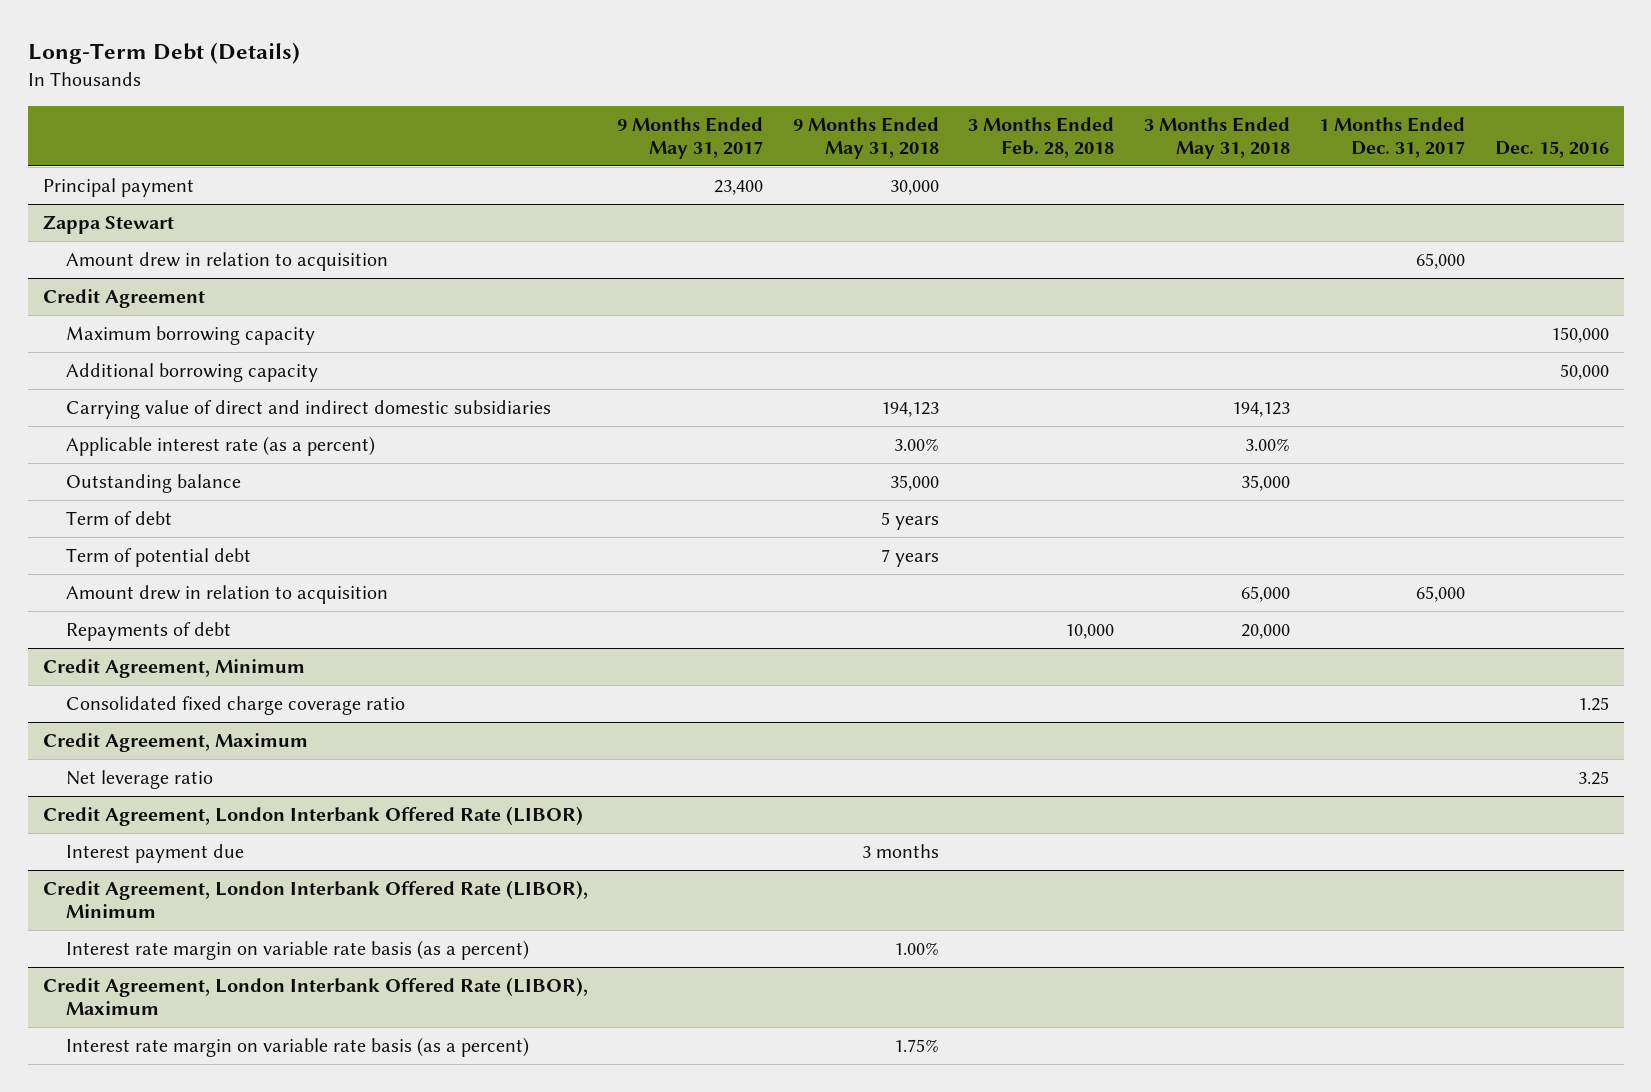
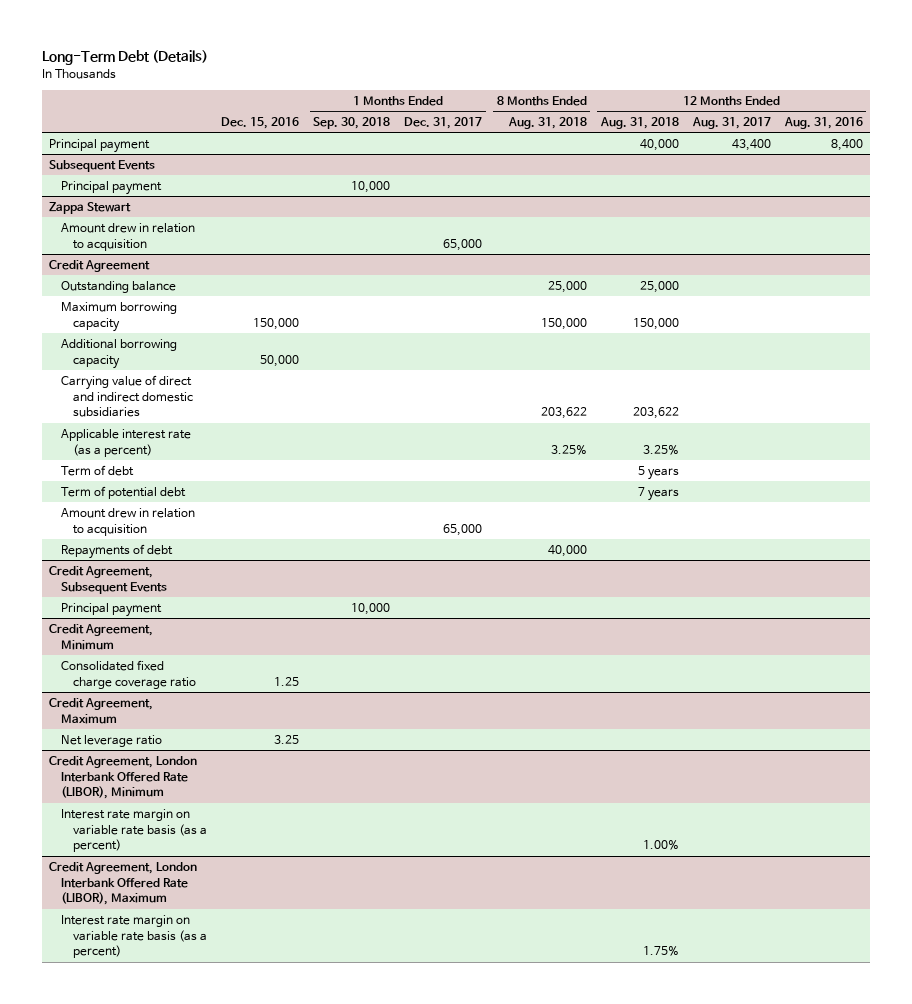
- | 9 Months Ended May 31, 2017 | 9 Months Ended May 31, 2018 | 3 Months Ended Feb. 28, 2018 | 3 Months Ended May 31, 2018 | 1 Months Ended Dec. 31, 2017 | Dec. 15, 2016
+ | Dec. 15, 2016 | 1 Months Ended Sep. 30, 2018 | 1 Months Ended Dec. 31, 2017 | 8 Months Ended Aug. 31, 2018 | 12 Months Ended Aug. 31, 2018 | 12 Months Ended Aug. 31, 2017 | 12 Months Ended Aug. 31, 2016
+ Subsequent Events
+ Principal payment | | 10,000 | | | | |
@ Credit Agreement
moved up: Outstanding balance | | | | 25,000 | 25,000 | |
+ Credit Agreement, Subsequent Events
+ Principal payment | | 10,000 | | | | |
- Credit Agreement, London Interbank Offered Rate (LIBOR)
- Interest payment due | | 3 months | | | |

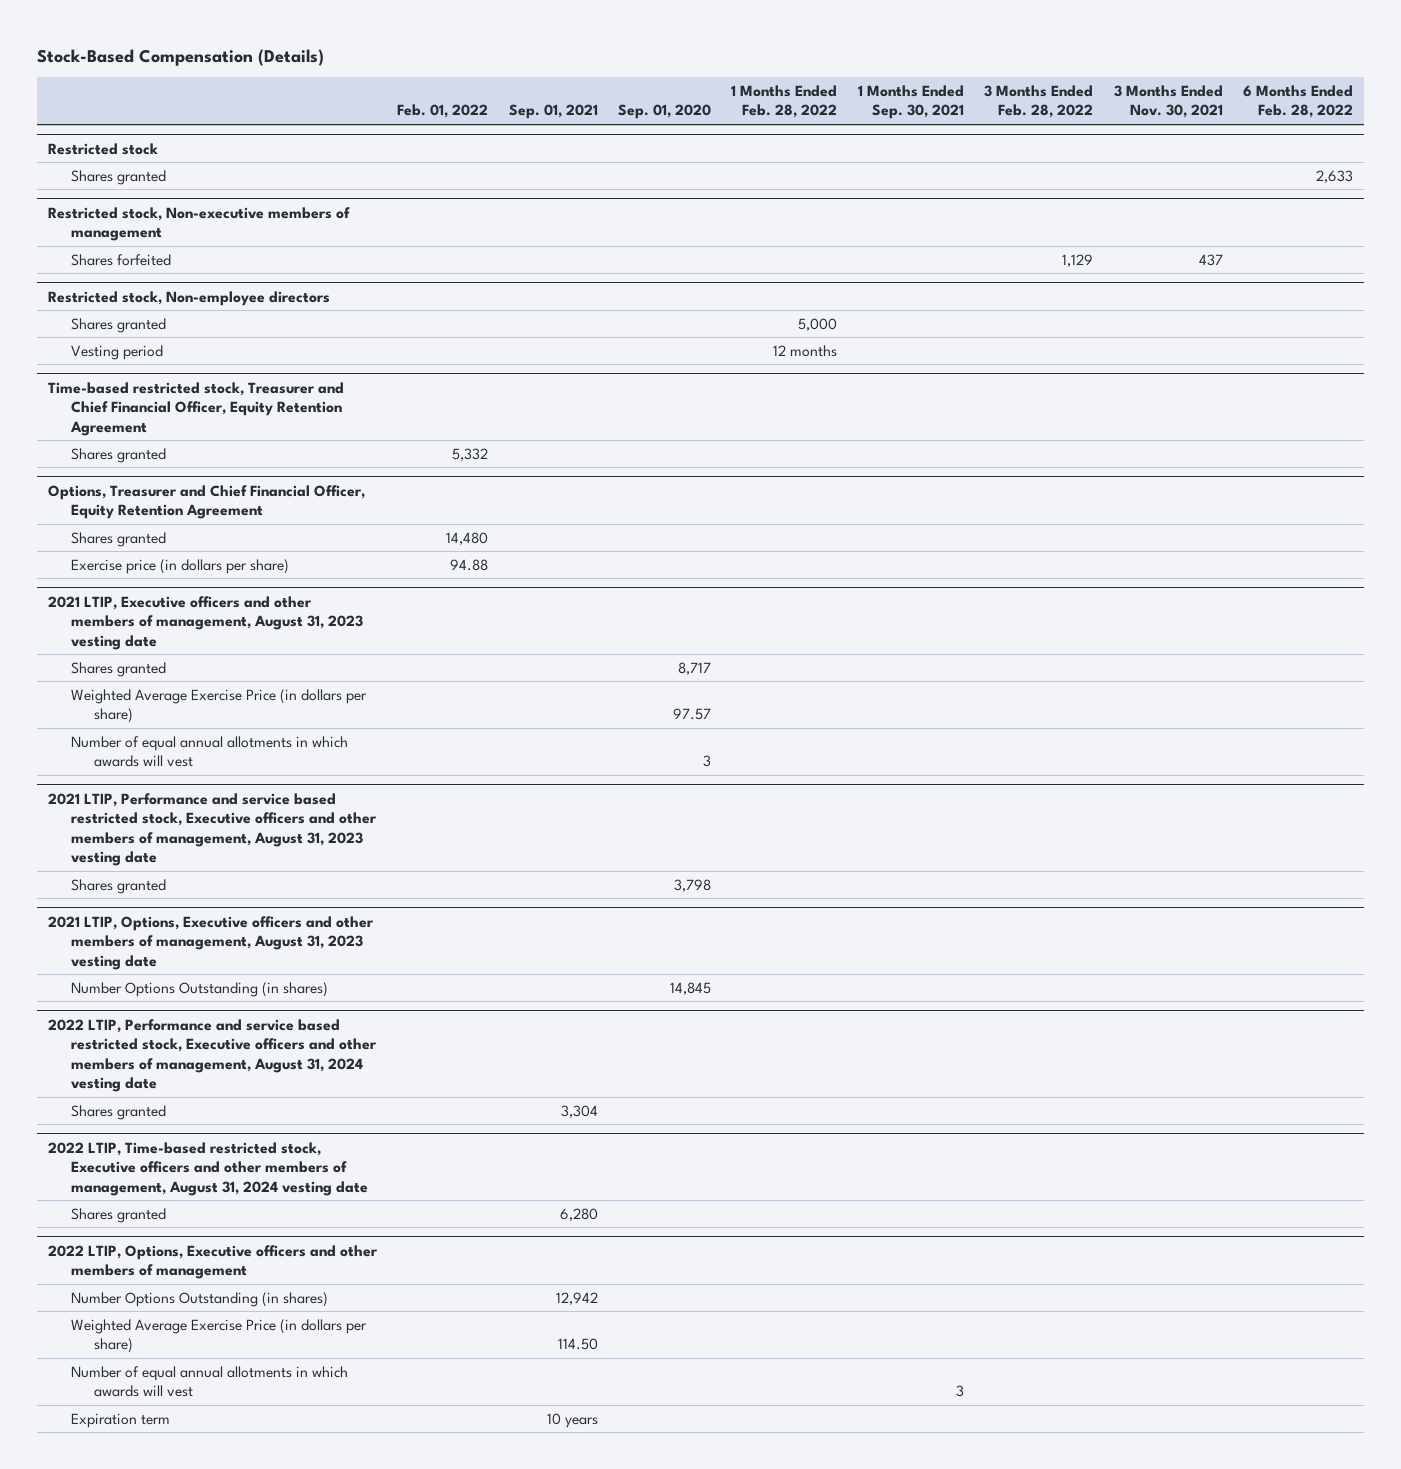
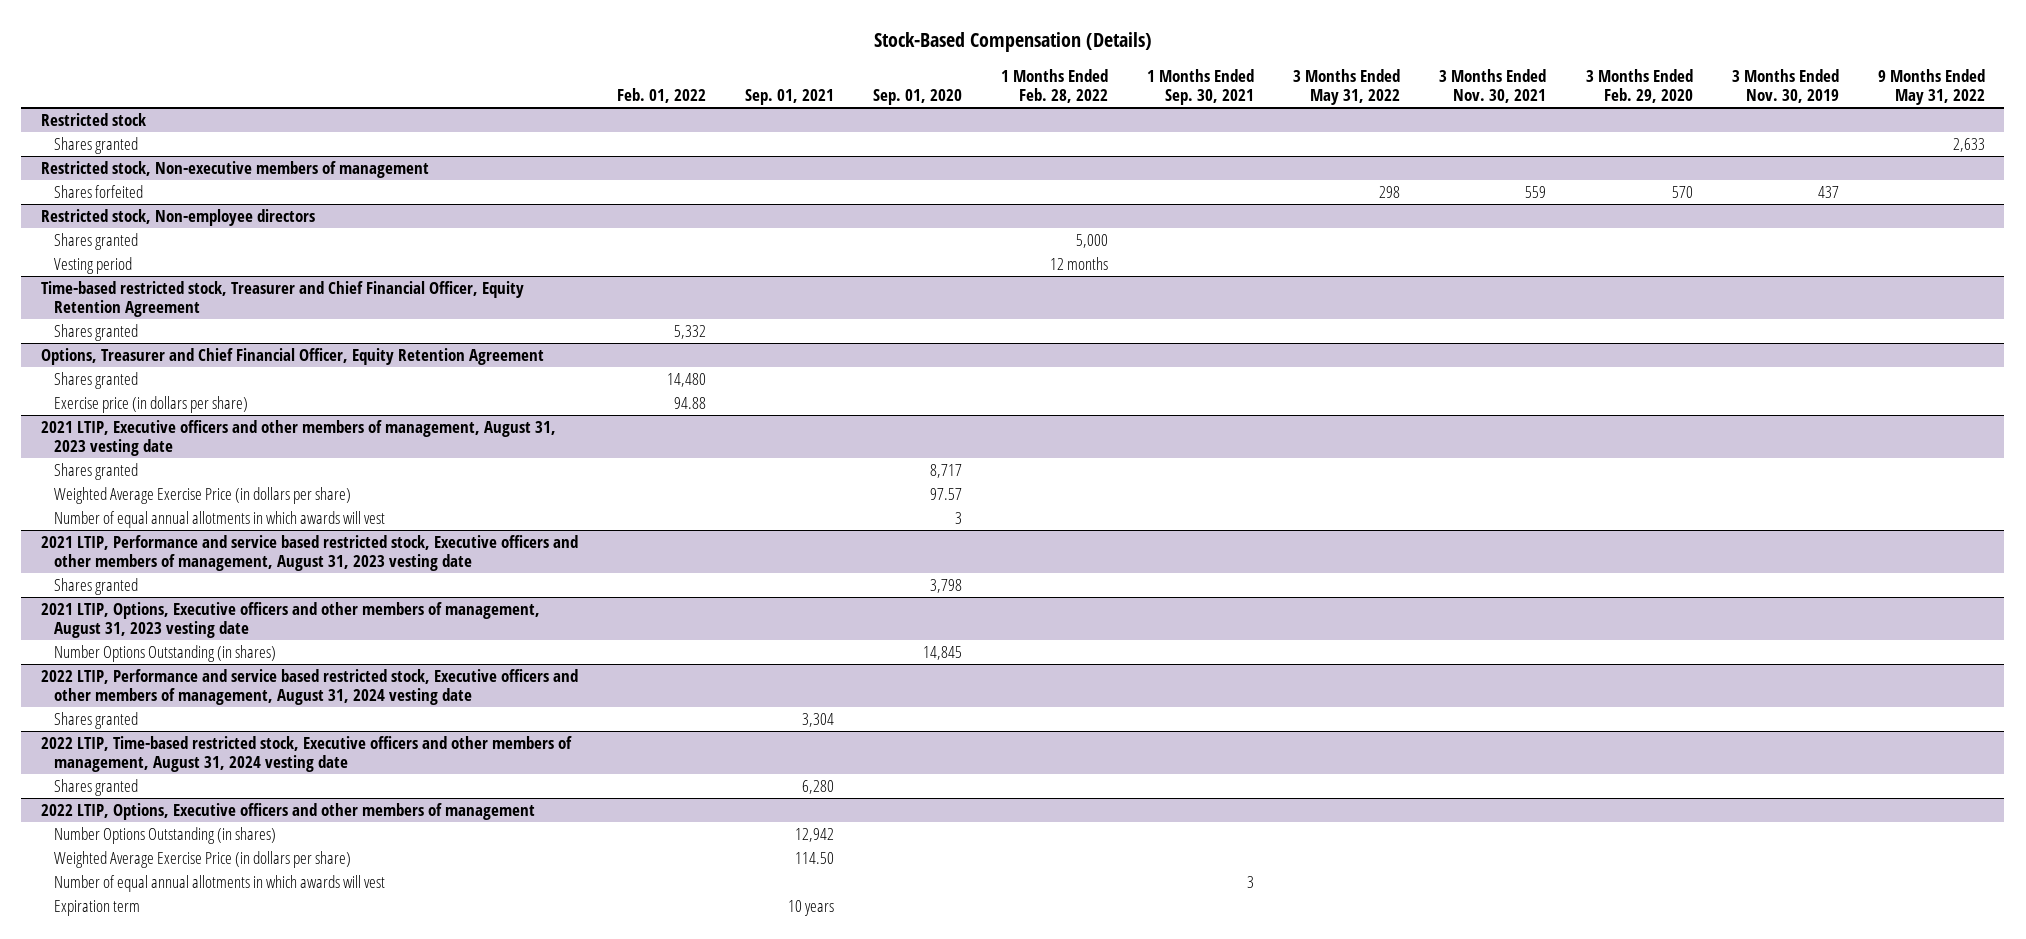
- | Feb. 01, 2022 | Sep. 01, 2021 | Sep. 01, 2020 | 1 Months Ended Feb. 28, 2022 | 1 Months Ended Sep. 30, 2021 | 3 Months Ended Feb. 28, 2022 | 3 Months Ended Nov. 30, 2021 | 6 Months Ended Feb. 28, 2022
+ | Feb. 01, 2022 | Sep. 01, 2021 | Sep. 01, 2020 | 1 Months Ended Feb. 28, 2022 | 1 Months Ended Sep. 30, 2021 | 3 Months Ended May 31, 2022 | 3 Months Ended Nov. 30, 2021 | 3 Months Ended Feb. 29, 2020 | 3 Months Ended Nov. 30, 2019 | 9 Months Ended May 31, 2022
@ Restricted stock, Non-executive members of management
- Shares forfeited | | | | | | 1,129 | 437 |
+ Shares forfeited | | | | | | 298 | 559 | 570 | 437 |

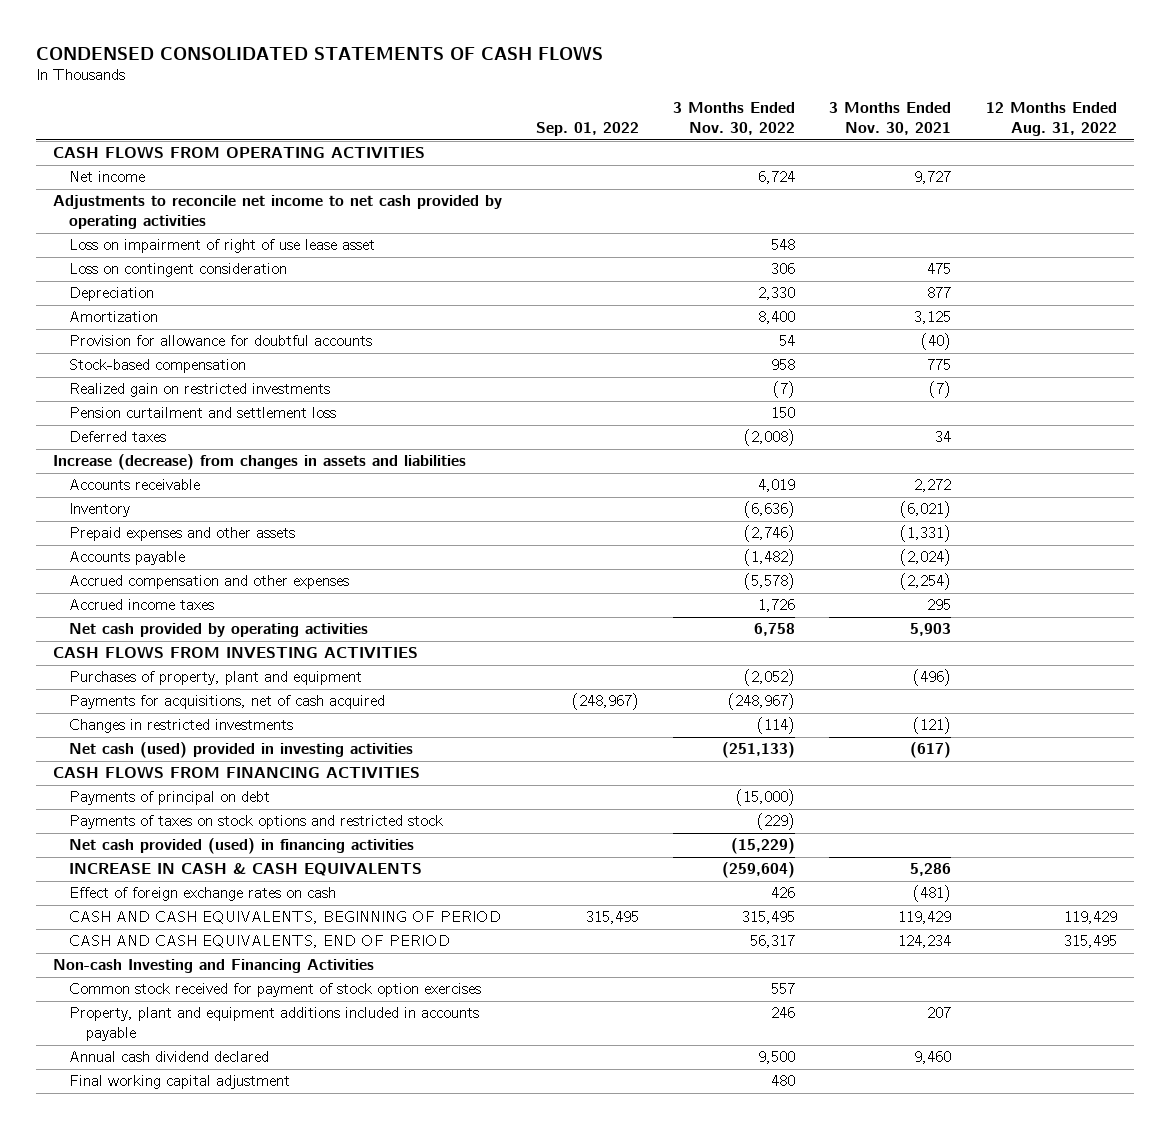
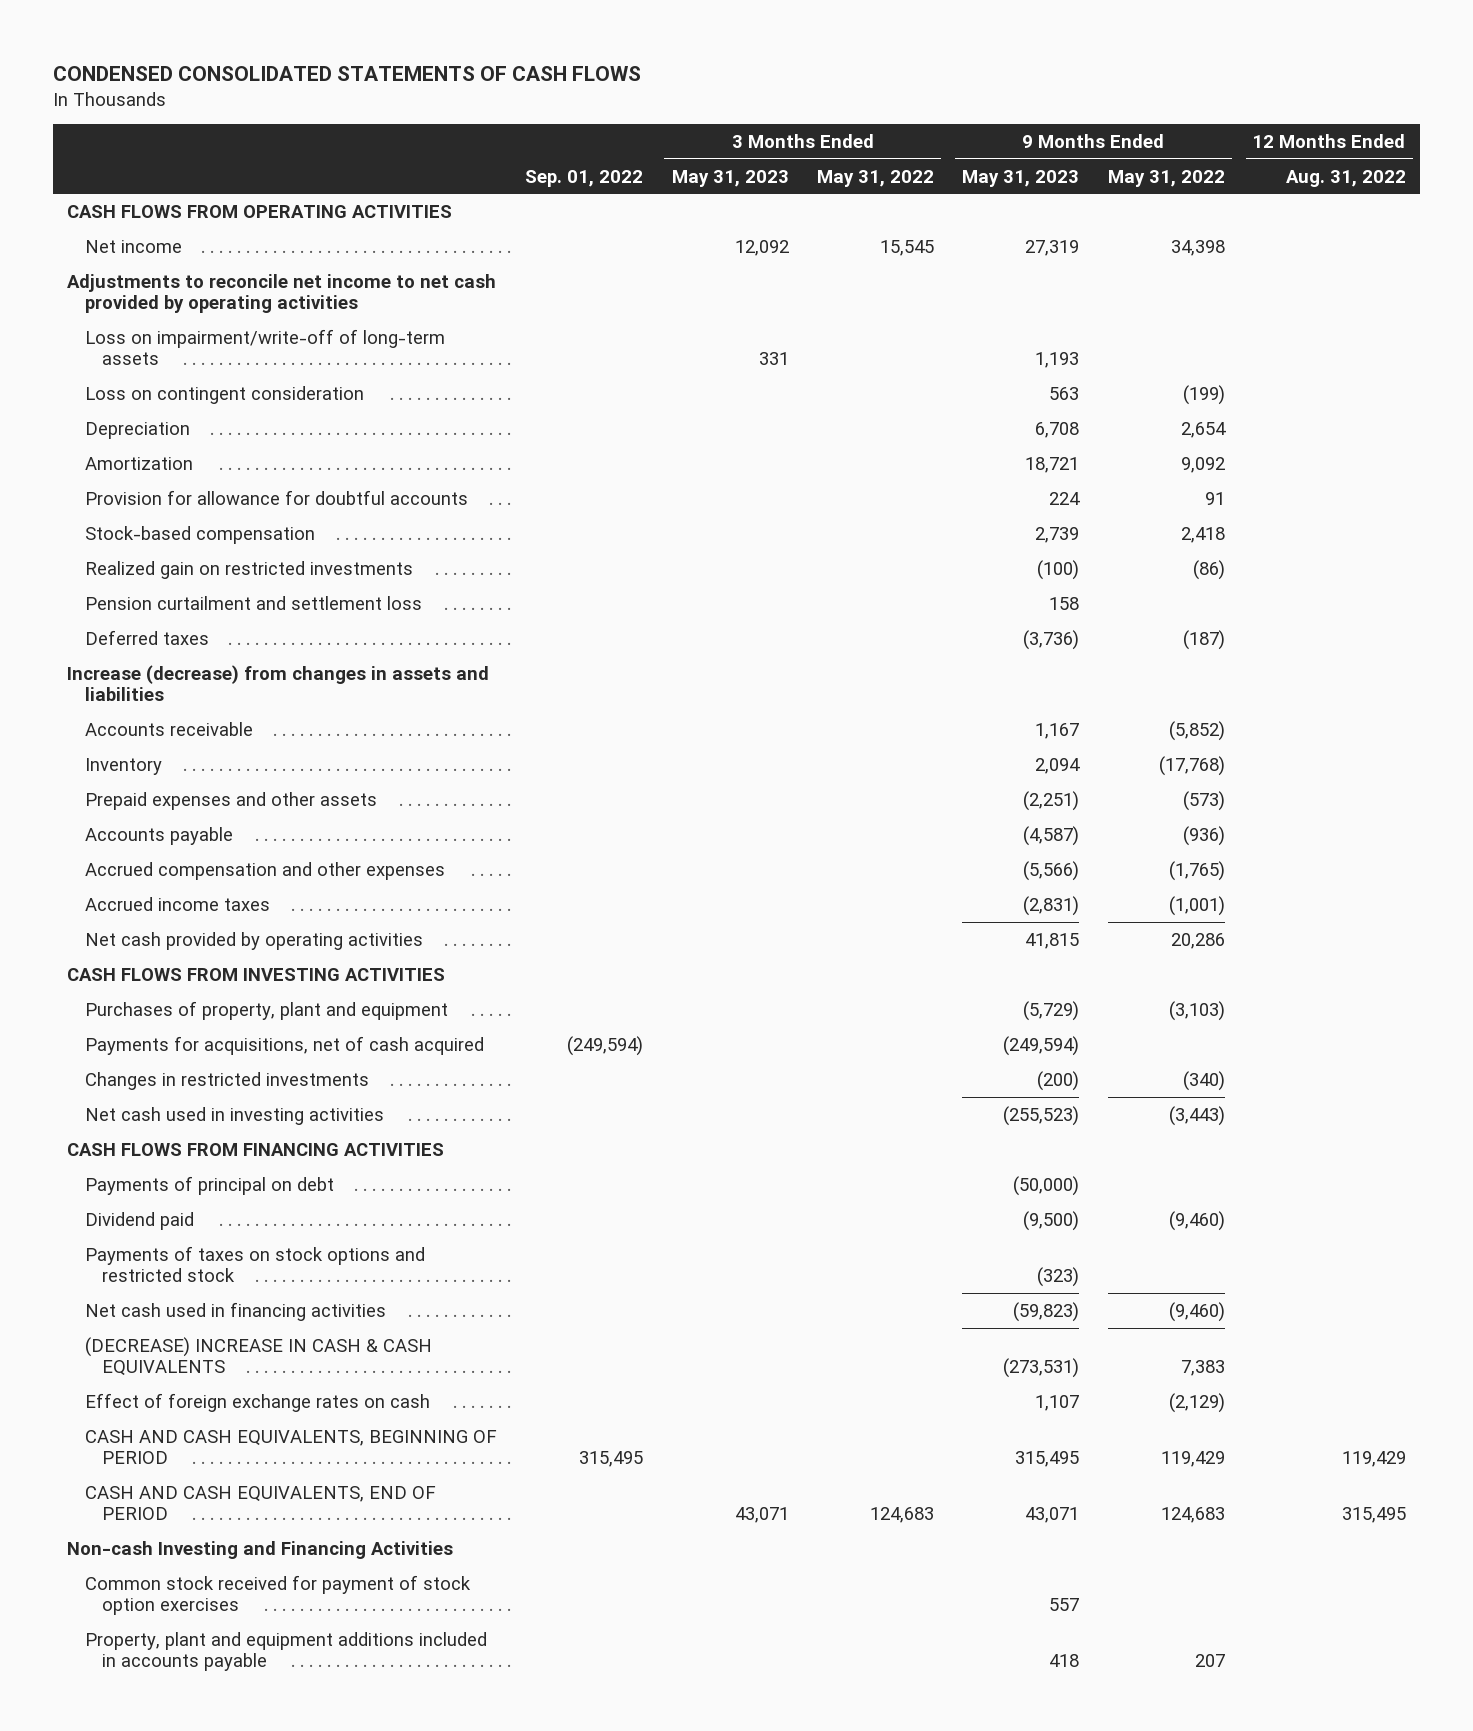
- | Sep. 01, 2022 | 3 Months Ended Nov. 30, 2022 | 3 Months Ended Nov. 30, 2021 | 12 Months Ended Aug. 31, 2022
+ | Sep. 01, 2022 | 3 Months Ended May 31, 2023 | 3 Months Ended May 31, 2022 | 9 Months Ended May 31, 2023 | 9 Months Ended May 31, 2022 | 12 Months Ended Aug. 31, 2022
- Loss on impairment of right of use lease asset | | 548 | |
+ Loss on impairment/write-off of long-term assets | | 331 | | 1,193 | |
- Payments for acquisitions, net of cash acquired | (248,967) | (248,967) | |
+ Payments for acquisitions, net of cash acquired | (249,594) | | | (249,594) | |
- Net cash (used) provided in investing activities | | (251,133) | (617) |
+ Net cash used in investing activities | | | | (255,523) | (3,443) |
+ Dividend paid | | | | (9,500) | (9,460) |
- Net cash provided (used) in financing activities | | (15,229) | |
- INCREASE IN CASH & CASH EQUIVALENTS | | (259,604) | 5,286 |
+ Net cash used in financing activities | | | | (59,823) | (9,460) |
+ (DECREASE) INCREASE IN CASH & CASH EQUIVALENTS | | | | (273,531) | 7,383 |
- Annual cash dividend declared | | 9,500 | 9,460 |
- Final working capital adjustment | | 480 | |

